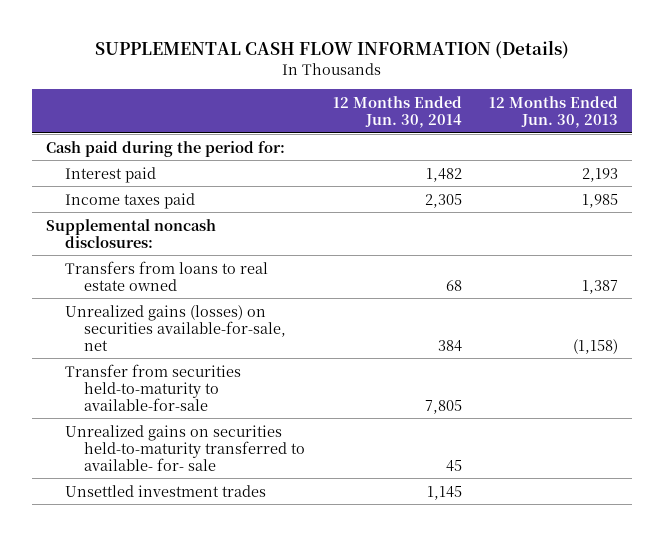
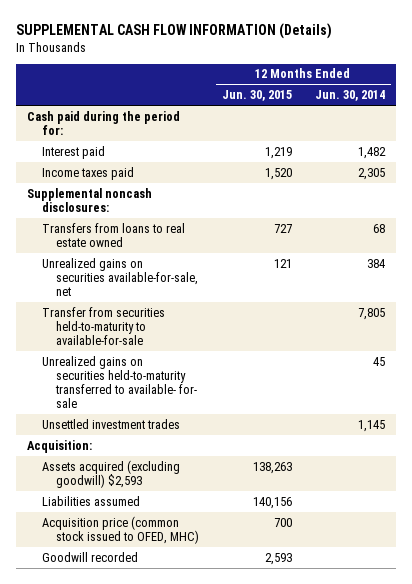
- | 12 Months Ended Jun. 30, 2014 | 12 Months Ended Jun. 30, 2013
+ | 12 Months Ended Jun. 30, 2015 | 12 Months Ended Jun. 30, 2014
- Unrealized gains (losses) on securities available-for-sale, net | 384 | (1,158)
+ Unrealized gains on securities available-for-sale, net | 121 | 384
+ Acquisition:
+ Assets acquired (excluding goodwill) $2,593 | 138,263 |
+ Liabilities assumed | 140,156 |
+ Acquisition price (common stock issued to OFED, MHC) | 700 |
+ Goodwill recorded | 2,593 |

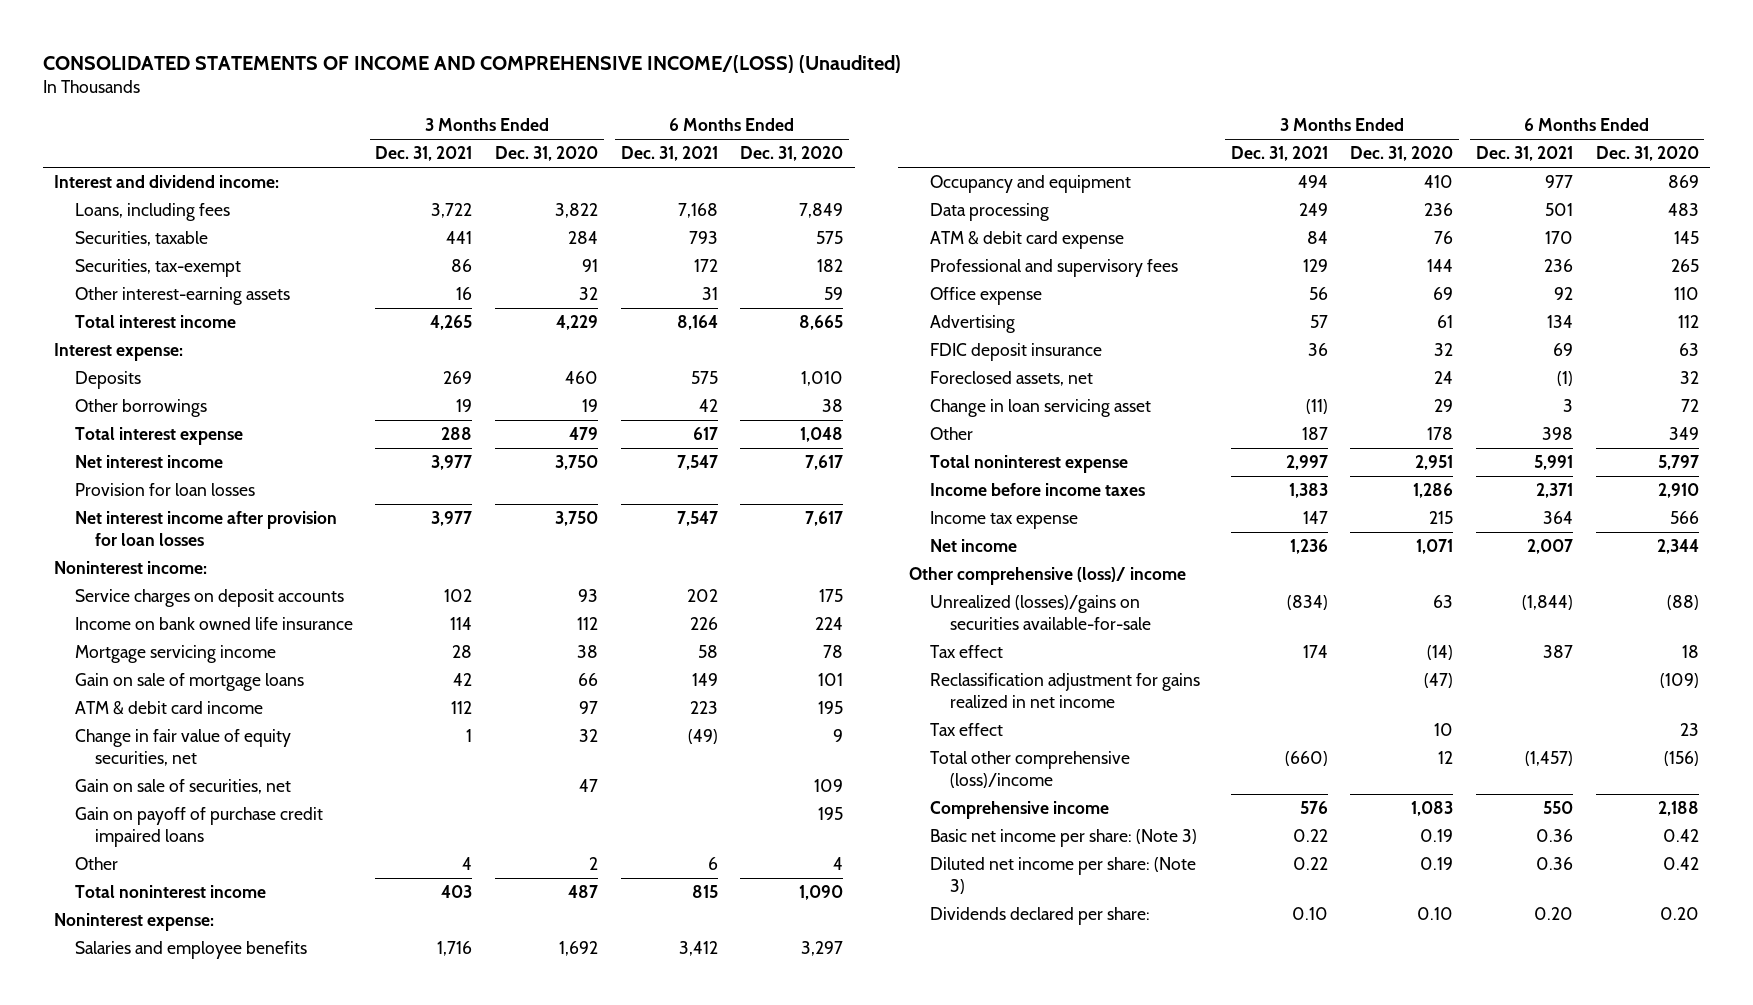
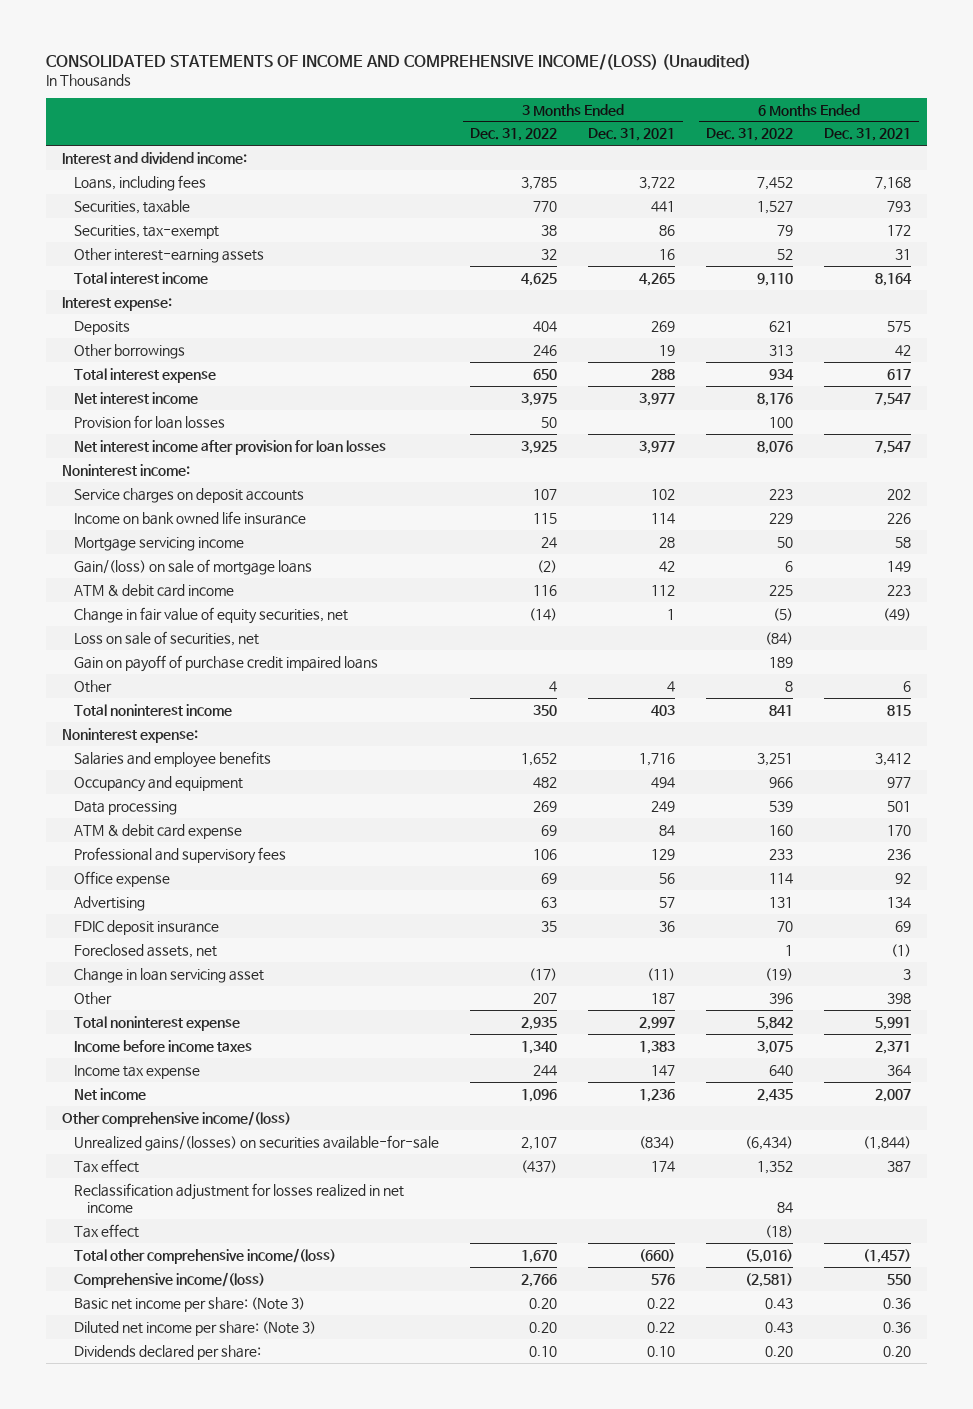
- | 3 Months Ended Dec. 31, 2021 | 3 Months Ended Dec. 31, 2020 | 6 Months Ended Dec. 31, 2021 | 6 Months Ended Dec. 31, 2020
+ | 3 Months Ended Dec. 31, 2022 | 3 Months Ended Dec. 31, 2021 | 6 Months Ended Dec. 31, 2022 | 6 Months Ended Dec. 31, 2021
- Gain on sale of mortgage loans | 42 | 66 | 149 | 101
+ Gain/(loss) on sale of mortgage loans | (2) | 42 | 6 | 149
- Gain on sale of securities, net | | 47 | | 109
+ Loss on sale of securities, net | | | (84) |
- Other comprehensive (loss)/ income
- Unrealized (losses)/gains on securities available-for-sale | (834) | 63 | (1,844) | (88)
+ Other comprehensive income/(loss)
+ Unrealized gains/(losses) on securities available-for-sale | 2,107 | (834) | (6,434) | (1,844)
- Reclassification adjustment for gains realized in net income | | (47) | | (109)
+ Reclassification adjustment for losses realized in net income | | | 84 |
- Total other comprehensive (loss)/income | (660) | 12 | (1,457) | (156)
- Comprehensive income | 576 | 1,083 | 550 | 2,188
+ Total other comprehensive income/(loss) | 1,670 | (660) | (5,016) | (1,457)
+ Comprehensive income/(loss) | 2,766 | 576 | (2,581) | 550

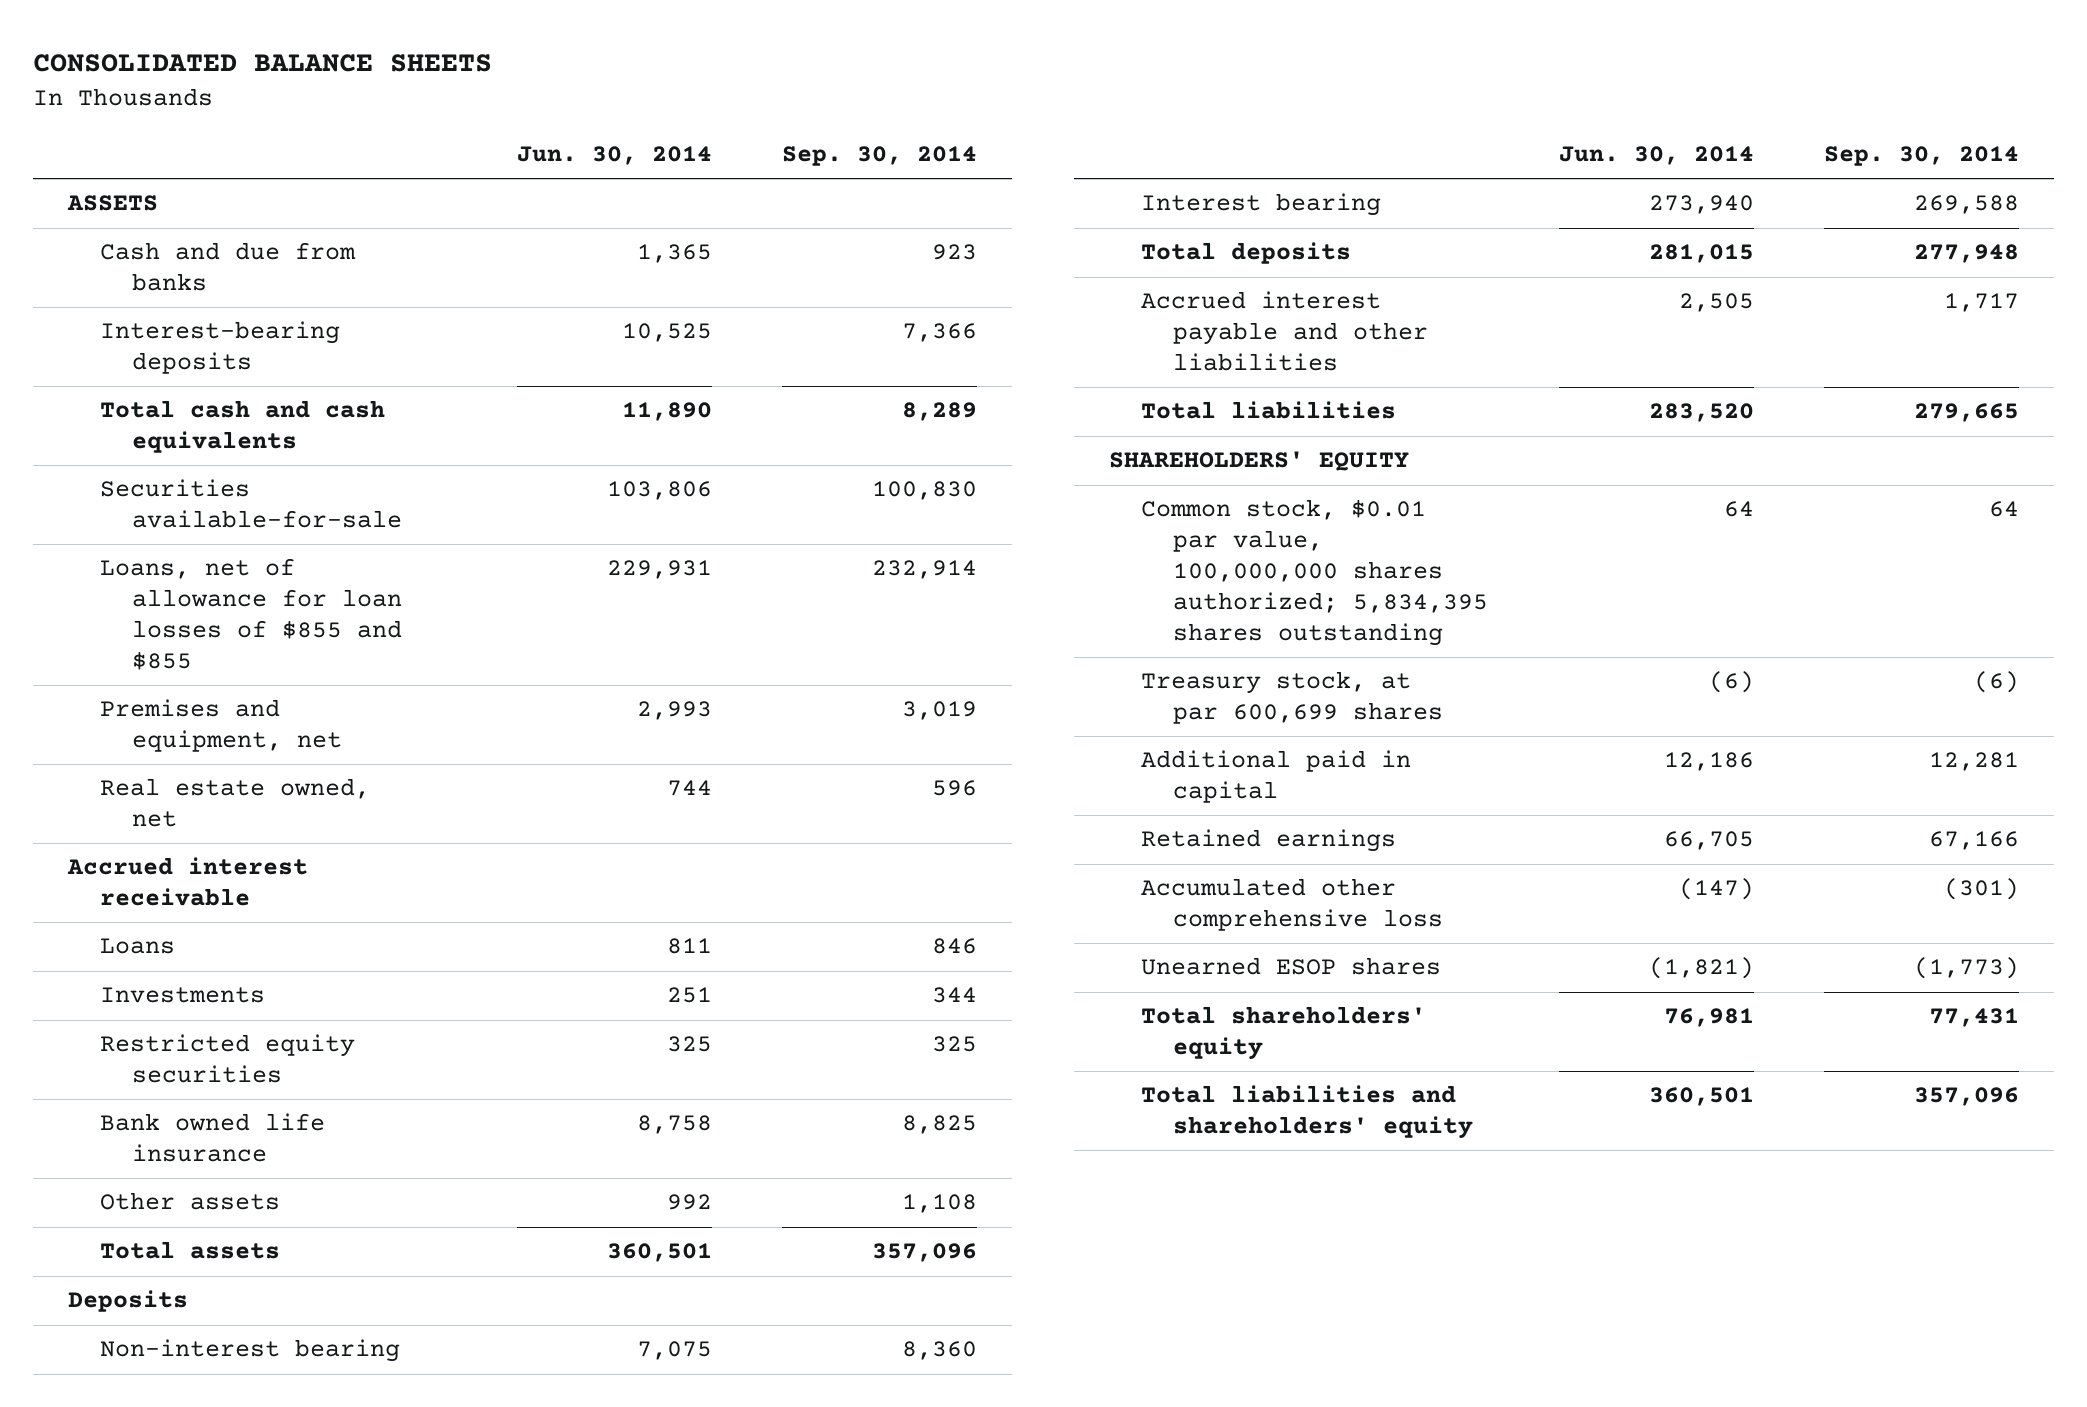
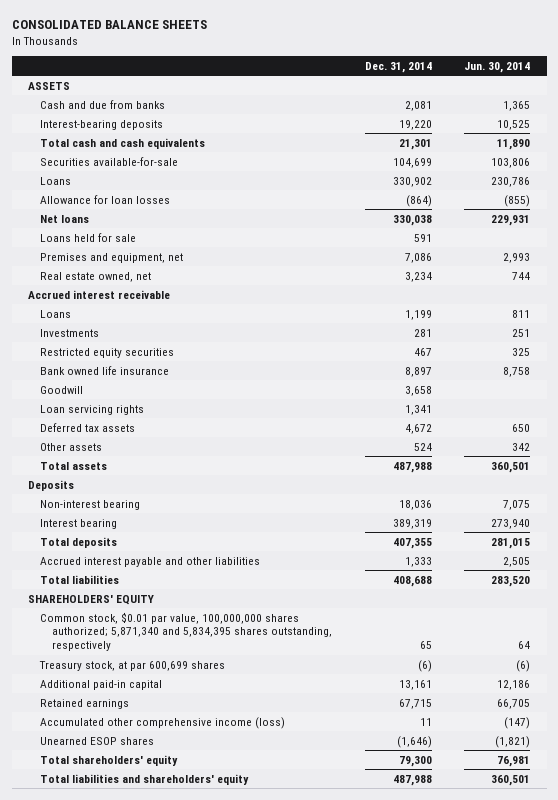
- | Jun. 30, 2014 | Sep. 30, 2014
+ | Dec. 31, 2014 | Jun. 30, 2014
- Loans, net of allowance for loan losses of $855 and $855 | 229,931 | 232,914
+ Loans | 330,902 | 230,786
+ Allowance for loan losses | (864) | (855)
+ Net loans | 330,038 | 229,931
+ Loans held for sale | 591 |
- Other assets | 992 | 1,108
+ Goodwill | 3,658 |
+ Loan servicing rights | 1,341 |
+ Deferred tax assets | 4,672 | 650
+ Other assets | 524 | 342
- Common stock, $0.01 par value, 100,000,000 shares authorized; 5,834,395 shares outstanding | 64 | 64
+ Common stock, $0.01 par value, 100,000,000 shares authorized; 5,871,340 and 5,834,395 shares outstanding, respectively | 65 | 64
- Additional paid in capital | 12,186 | 12,281
+ Additional paid-in capital | 13,161 | 12,186
- Accumulated other comprehensive loss | (147) | (301)
+ Accumulated other comprehensive income (loss) | 11 | (147)

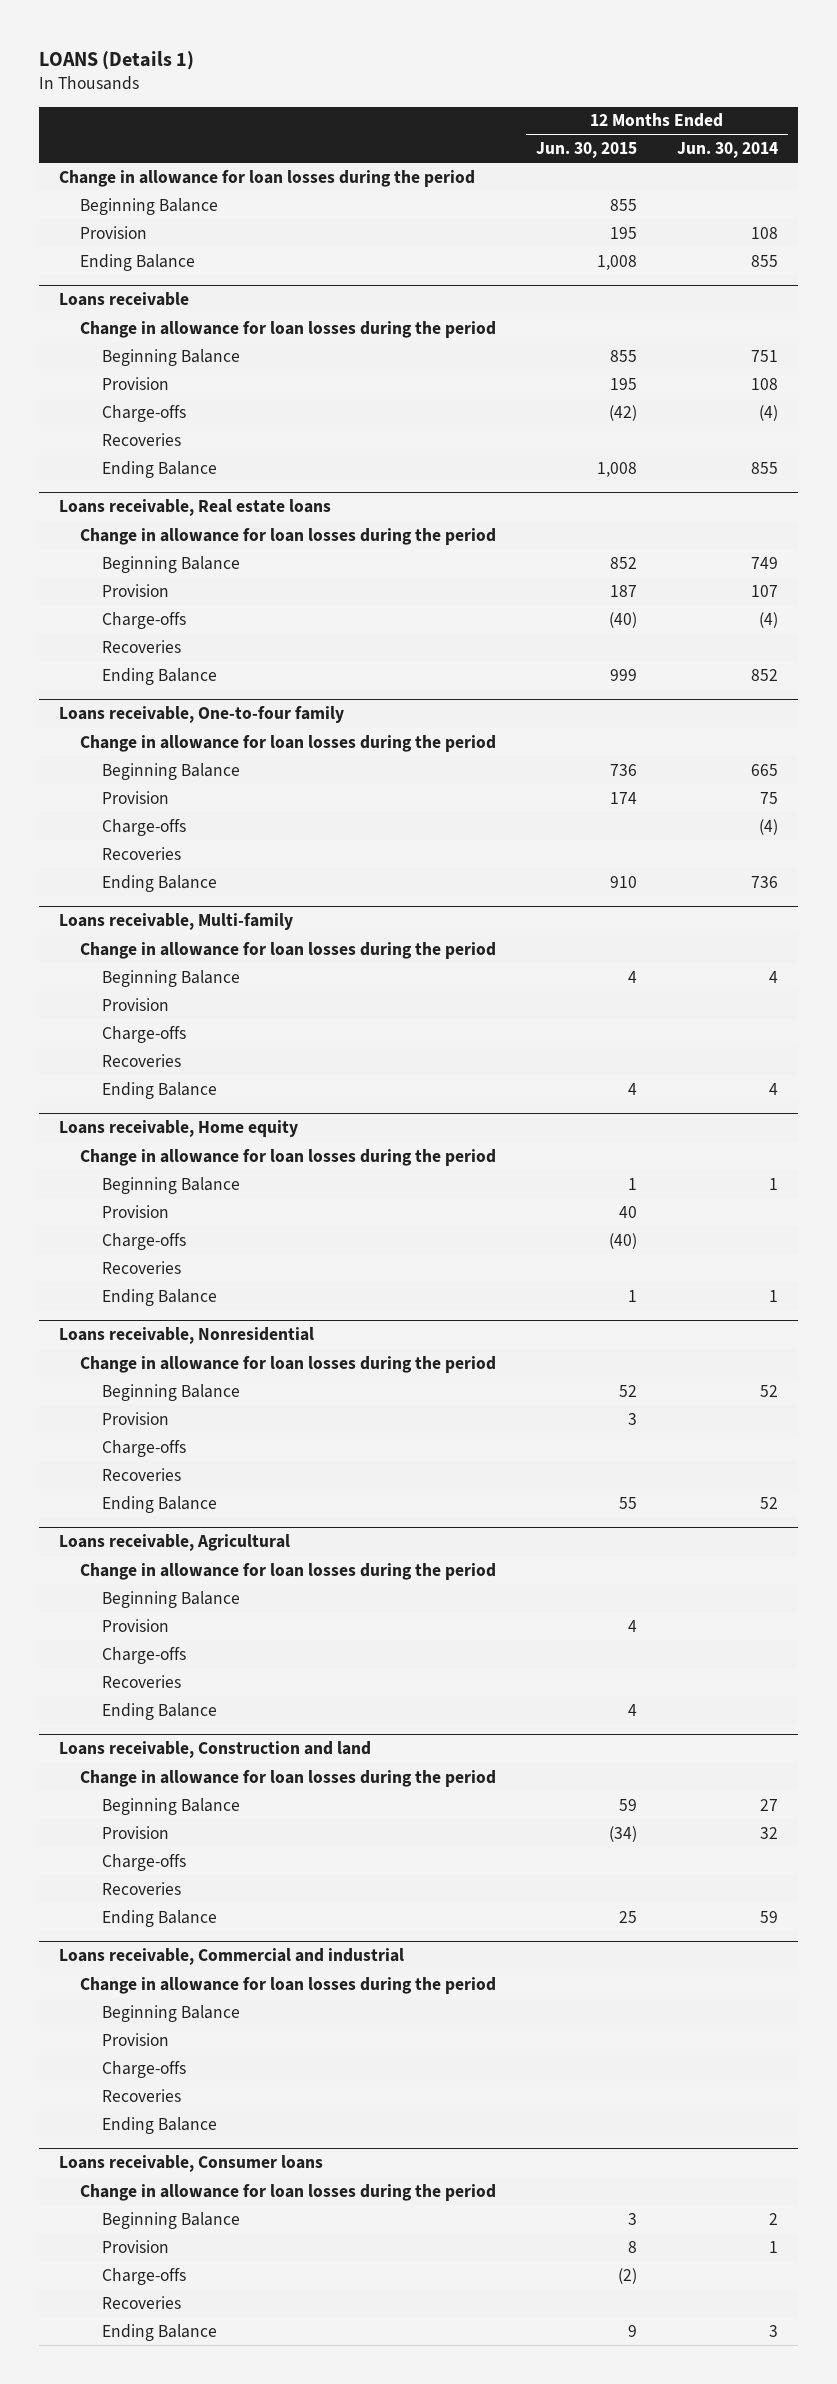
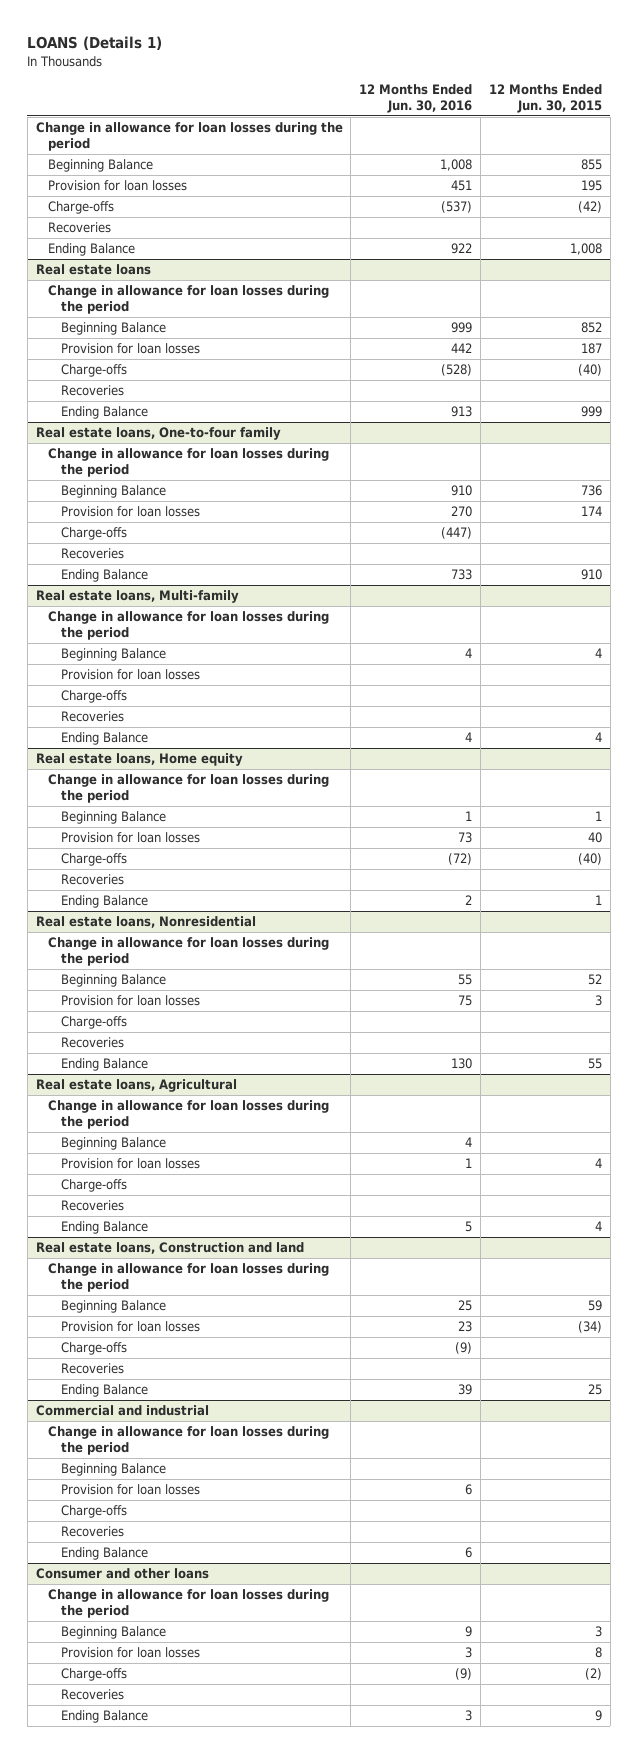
- | 12 Months Ended Jun. 30, 2015 | 12 Months Ended Jun. 30, 2014
+ | 12 Months Ended Jun. 30, 2016 | 12 Months Ended Jun. 30, 2015
- Provision | 195 | 108
- Ending Balance | 1,008 | 855
- Loans receivable
- Change in allowance for loan losses during the period
- Beginning Balance | 855 | 751
- Provision | 195 | 108
+ Provision for loan losses | 451 | 195
- Loans receivable, Real estate loans
+ Real estate loans
- Provision | 187 | 107
+ Provision for loan losses | 442 | 187
- Loans receivable, One-to-four family
+ Real estate loans, One-to-four family
- Provision | 174 | 75
+ Provision for loan losses | 270 | 174
- Loans receivable, Multi-family
+ Real estate loans, Multi-family
- Provision
+ Provision for loan losses
- Loans receivable, Home equity
+ Real estate loans, Home equity
- Provision | 40 |
+ Provision for loan losses | 73 | 40
- Loans receivable, Nonresidential
+ Real estate loans, Nonresidential
- Provision | 3 |
+ Provision for loan losses | 75 | 3
- Loans receivable, Agricultural
+ Real estate loans, Agricultural
- Provision | 4 |
+ Provision for loan losses | 1 | 4
- Loans receivable, Construction and land
+ Real estate loans, Construction and land
- Provision | (34) | 32
+ Provision for loan losses | 23 | (34)
- Loans receivable, Commercial and industrial
+ Commercial and industrial
- Provision
+ Provision for loan losses | 6 |
- Loans receivable, Consumer loans
+ Consumer and other loans
- Provision | 8 | 1
+ Provision for loan losses | 3 | 8

